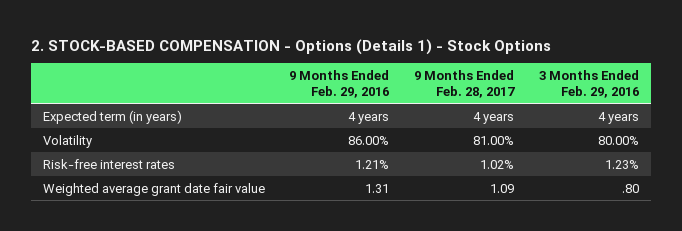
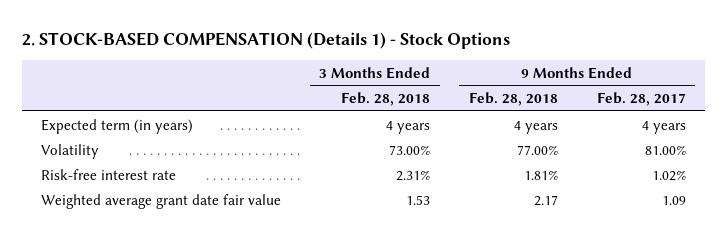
- 2. STOCK-BASED COMPENSATION - Options (Details 1) - Stock Options
+ 2. STOCK-BASED COMPENSATION (Details 1) - Stock Options
- | 9 Months Ended Feb. 29, 2016 | 9 Months Ended Feb. 28, 2017 | 3 Months Ended Feb. 29, 2016
+ | 3 Months Ended Feb. 28, 2018 | 9 Months Ended Feb. 28, 2018 | 9 Months Ended Feb. 28, 2017
- Risk-free interest rates | 1.21% | 1.02% | 1.23%
+ Risk-free interest rate | 2.31% | 1.81% | 1.02%

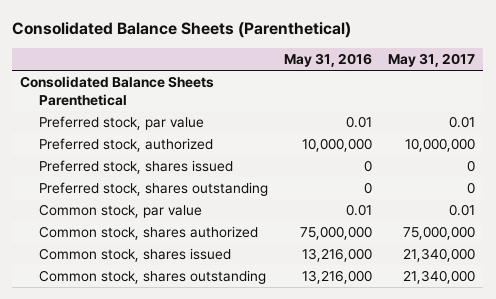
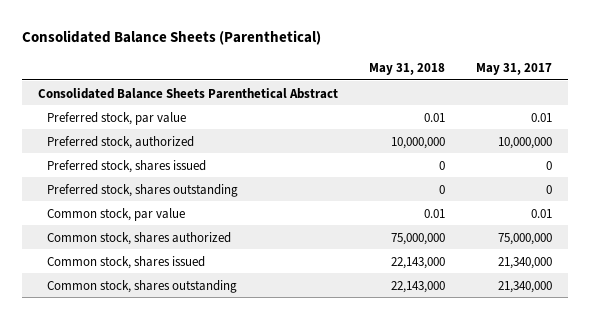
- | May 31, 2016 | May 31, 2017
+ | May 31, 2018 | May 31, 2017
- Consolidated Balance Sheets Parenthetical
+ Consolidated Balance Sheets Parenthetical Abstract

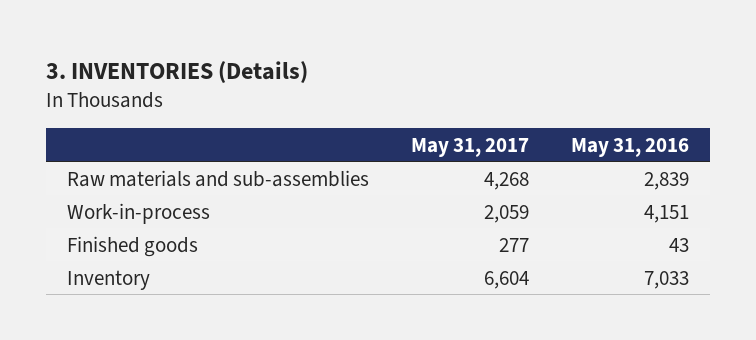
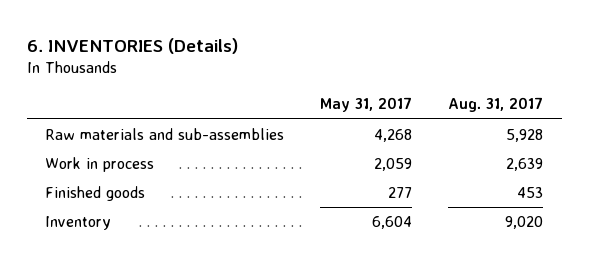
- 3. INVENTORIES (Details)
+ 6. INVENTORIES (Details)
- | May 31, 2017 | May 31, 2016
+ | May 31, 2017 | Aug. 31, 2017
- Work-in-process | 2,059 | 4,151
+ Work in process | 2,059 | 2,639

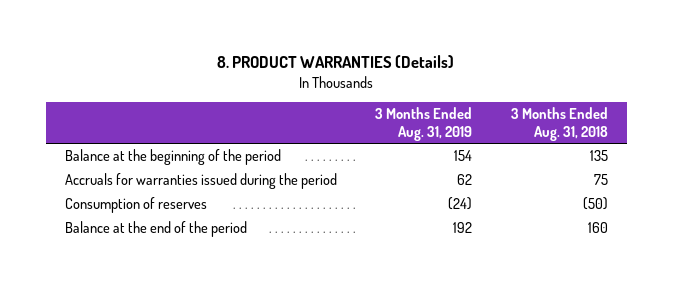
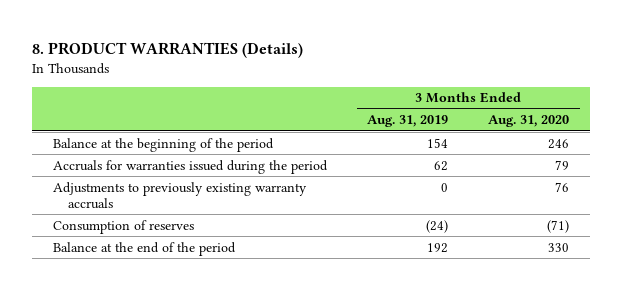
- | 3 Months Ended Aug. 31, 2019 | 3 Months Ended Aug. 31, 2018
+ | 3 Months Ended Aug. 31, 2019 | 3 Months Ended Aug. 31, 2020
+ Adjustments to previously existing warranty accruals | 0 | 76

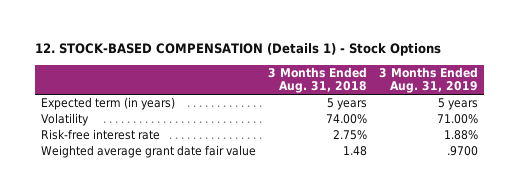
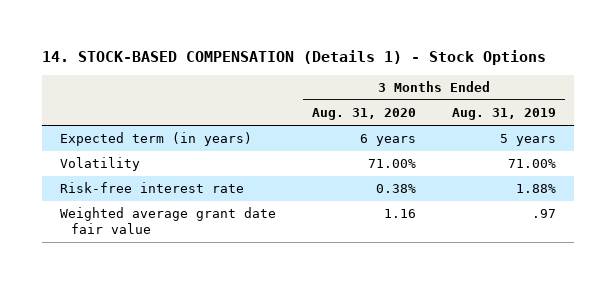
- 12. STOCK-BASED COMPENSATION (Details 1) - Stock Options
+ 14. STOCK-BASED COMPENSATION (Details 1) - Stock Options
- | 3 Months Ended Aug. 31, 2018 | 3 Months Ended Aug. 31, 2019
+ | 3 Months Ended Aug. 31, 2020 | 3 Months Ended Aug. 31, 2019
- Weighted average grant date fair value | 1.48 | .9700
+ Weighted average grant date fair value | 1.16 | .97

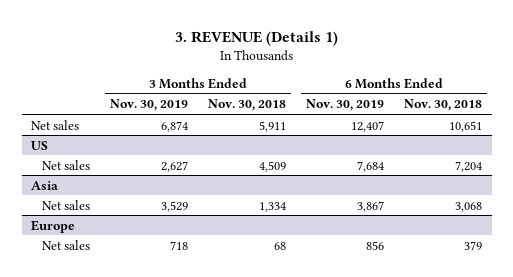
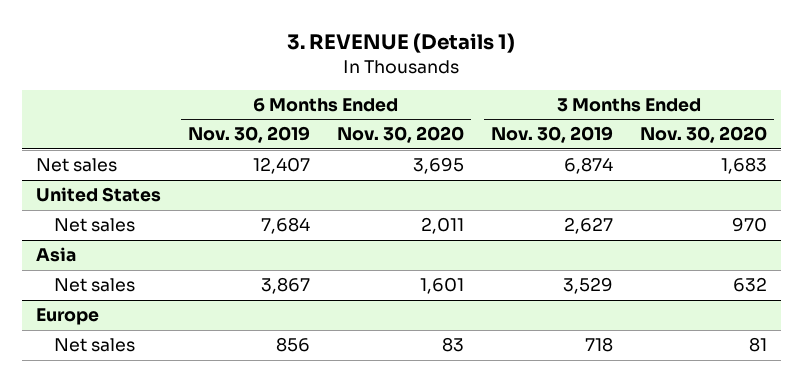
- | 3 Months Ended Nov. 30, 2019 | 3 Months Ended Nov. 30, 2018 | 6 Months Ended Nov. 30, 2019 | 6 Months Ended Nov. 30, 2018
+ | 6 Months Ended Nov. 30, 2019 | 6 Months Ended Nov. 30, 2020 | 3 Months Ended Nov. 30, 2019 | 3 Months Ended Nov. 30, 2020
- US
+ United States

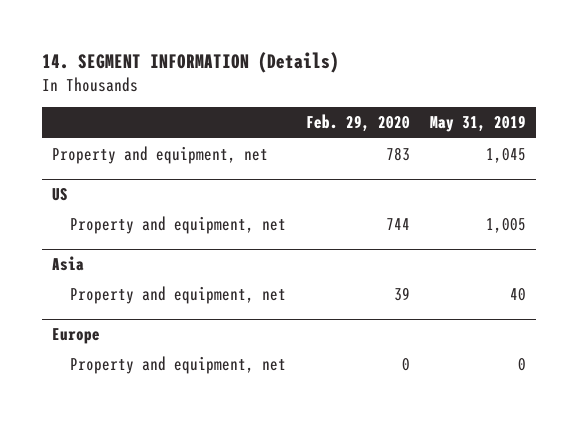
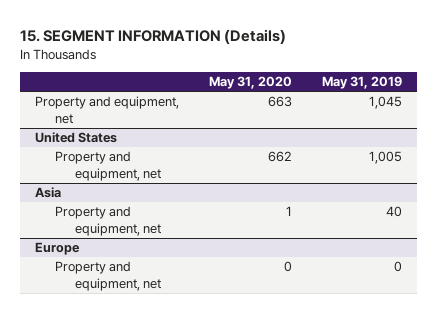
- 14. SEGMENT INFORMATION (Details)
+ 15. SEGMENT INFORMATION (Details)
- | Feb. 29, 2020 | May 31, 2019
+ | May 31, 2020 | May 31, 2019
- US
+ United States

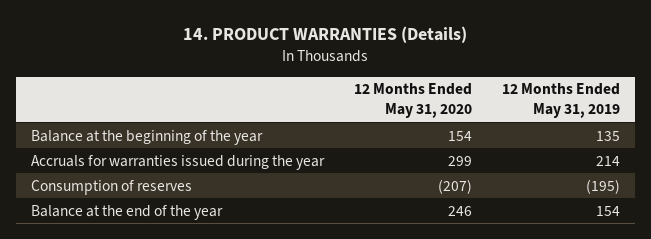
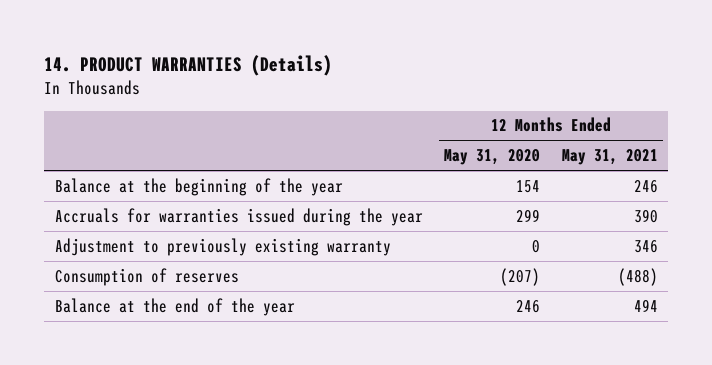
- | 12 Months Ended May 31, 2020 | 12 Months Ended May 31, 2019
+ | 12 Months Ended May 31, 2020 | 12 Months Ended May 31, 2021
+ Adjustment to previously existing warranty | 0 | 346

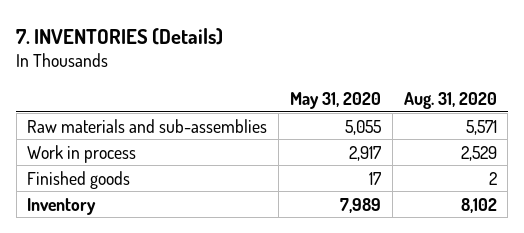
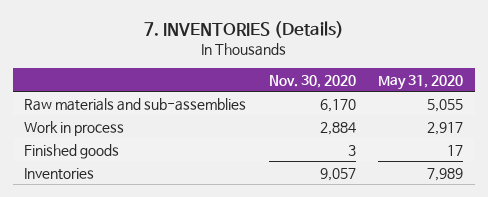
- | May 31, 2020 | Aug. 31, 2020
+ | Nov. 30, 2020 | May 31, 2020
- Inventory | 7,989 | 8,102
+ Inventories | 9,057 | 7,989

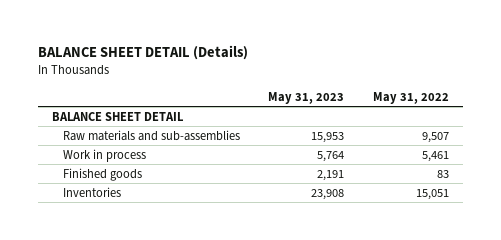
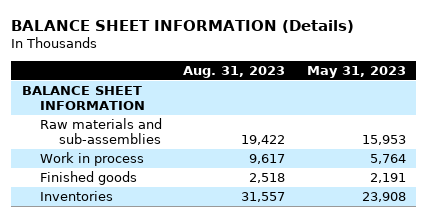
- BALANCE SHEET DETAIL (Details)
+ BALANCE SHEET INFORMATION (Details)
- | May 31, 2023 | May 31, 2022
+ | Aug. 31, 2023 | May 31, 2023
- BALANCE SHEET DETAIL
+ BALANCE SHEET INFORMATION

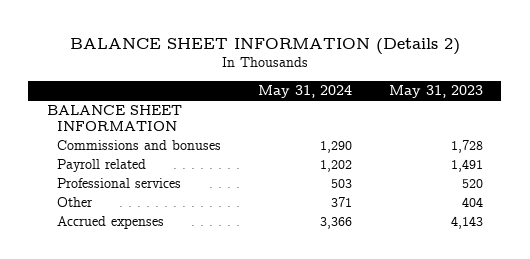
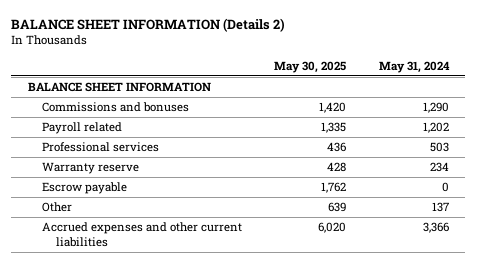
- | May 31, 2024 | May 31, 2023
+ | May 30, 2025 | May 31, 2024
- Other | 371 | 404
- Accrued expenses | 3,366 | 4,143
+ Warranty reserve | 428 | 234
+ Escrow payable | 1,762 | 0
+ Other | 639 | 137
+ Accrued expenses and other current liabilities | 6,020 | 3,366

